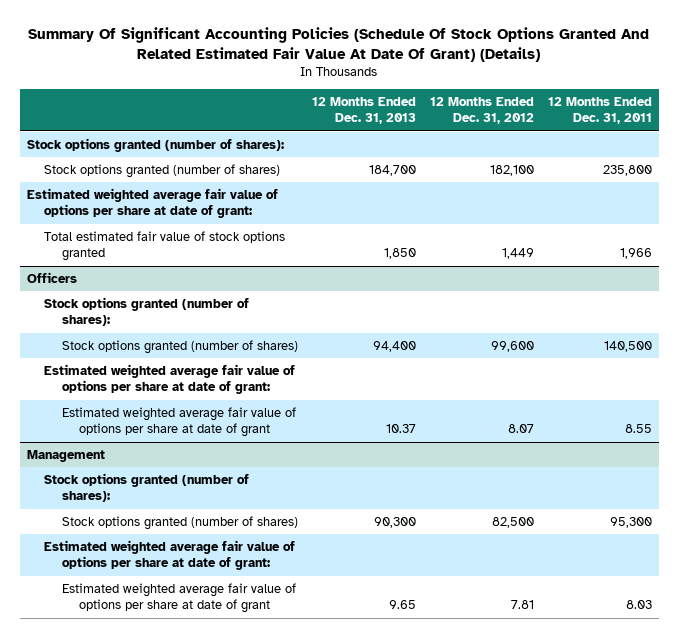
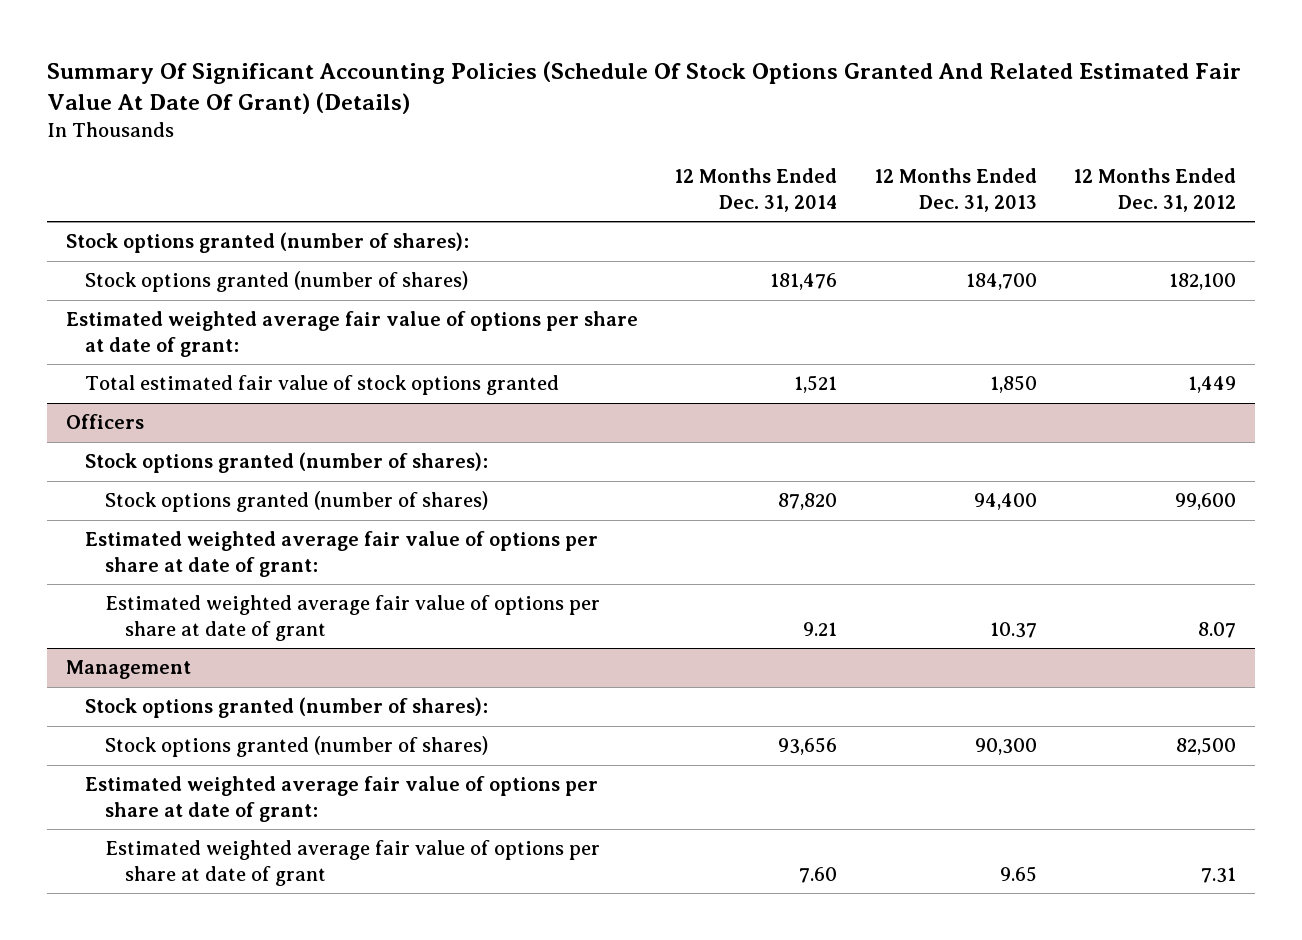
- | 12 Months Ended Dec. 31, 2013 | 12 Months Ended Dec. 31, 2012 | 12 Months Ended Dec. 31, 2011
+ | 12 Months Ended Dec. 31, 2014 | 12 Months Ended Dec. 31, 2013 | 12 Months Ended Dec. 31, 2012
@ Management
- Estimated weighted average fair value of options per share at date of grant | 9.65 | 7.81 | 8.03
+ Estimated weighted average fair value of options per share at date of grant | 7.60 | 9.65 | 7.31

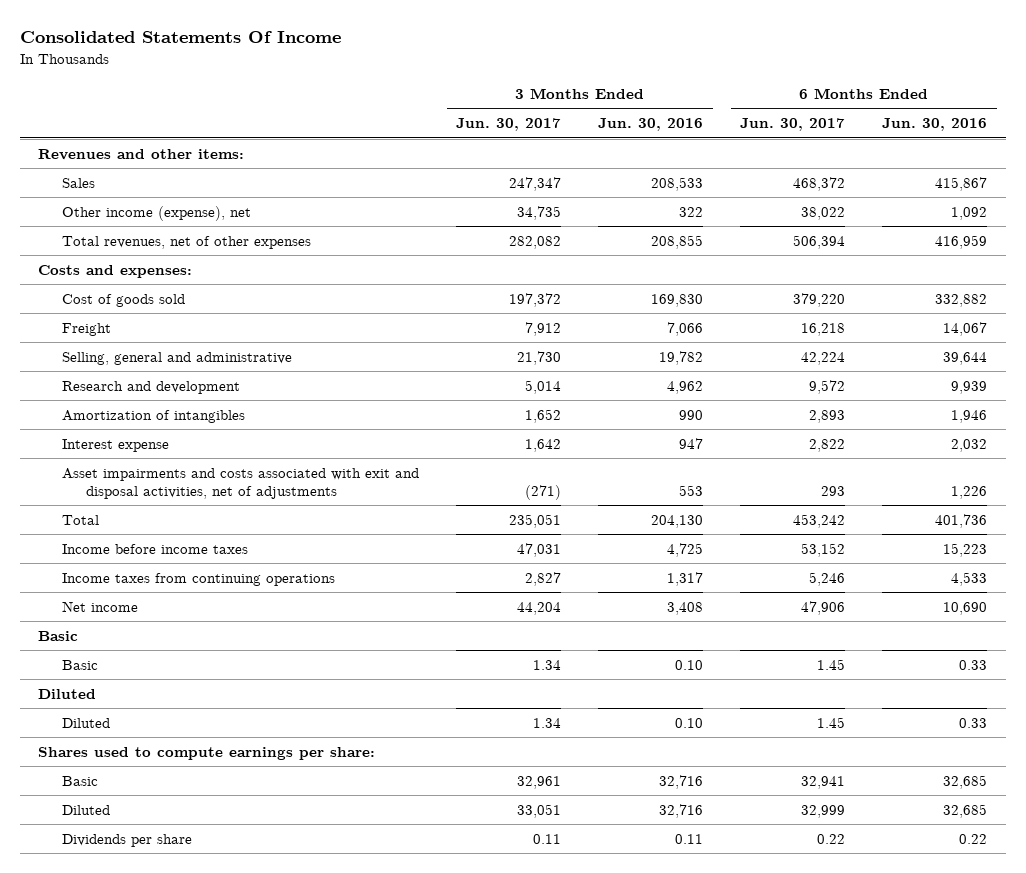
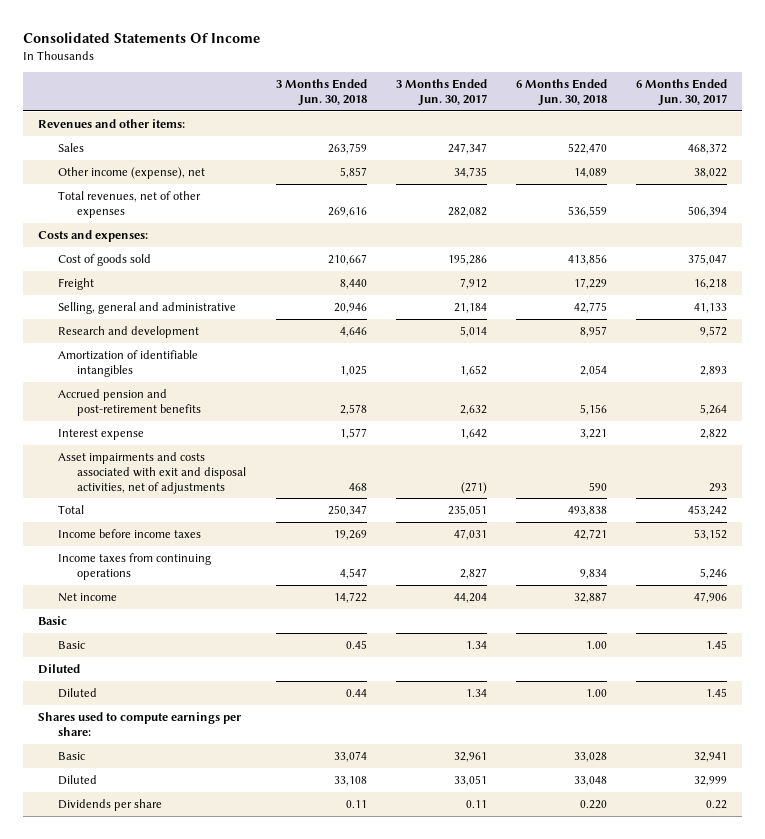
- | 3 Months Ended Jun. 30, 2017 | 3 Months Ended Jun. 30, 2016 | 6 Months Ended Jun. 30, 2017 | 6 Months Ended Jun. 30, 2016
+ | 3 Months Ended Jun. 30, 2018 | 3 Months Ended Jun. 30, 2017 | 6 Months Ended Jun. 30, 2018 | 6 Months Ended Jun. 30, 2017
- Cost of goods sold | 197,372 | 169,830 | 379,220 | 332,882
+ Cost of goods sold | 210,667 | 195,286 | 413,856 | 375,047
- Selling, general and administrative | 21,730 | 19,782 | 42,224 | 39,644
+ Selling, general and administrative | 20,946 | 21,184 | 42,775 | 41,133
- Amortization of intangibles | 1,652 | 990 | 2,893 | 1,946
+ Amortization of identifiable intangibles | 1,025 | 1,652 | 2,054 | 2,893
+ Accrued pension and post-retirement benefits | 2,578 | 2,632 | 5,156 | 5,264

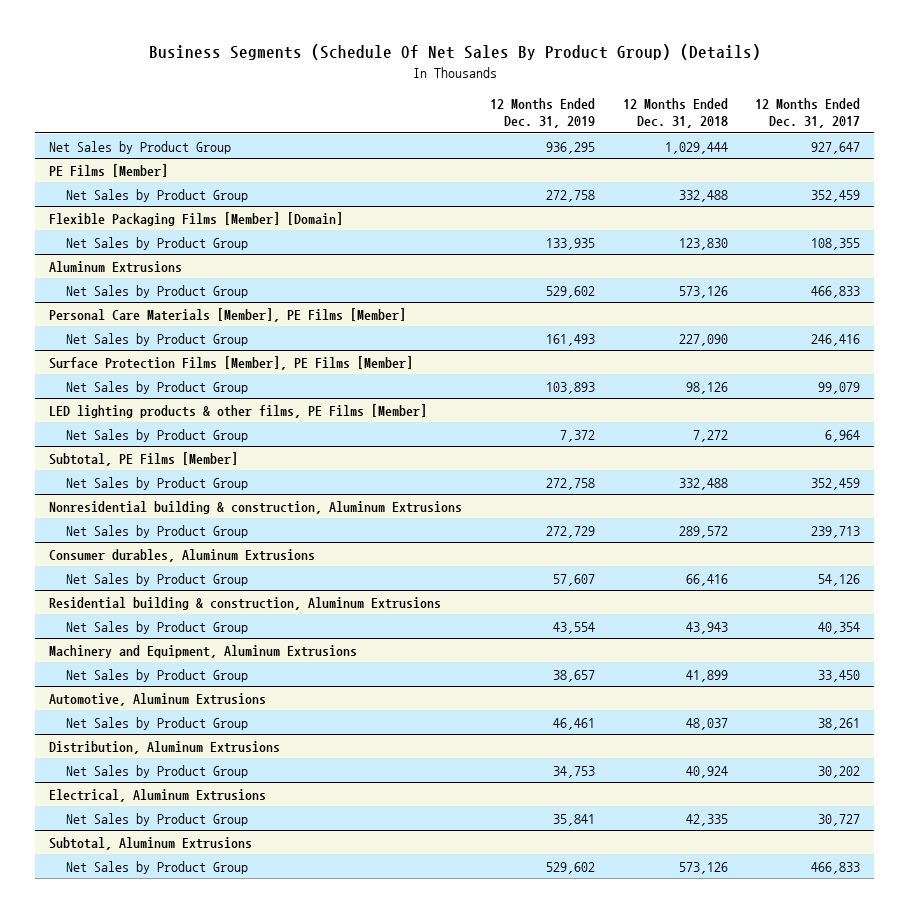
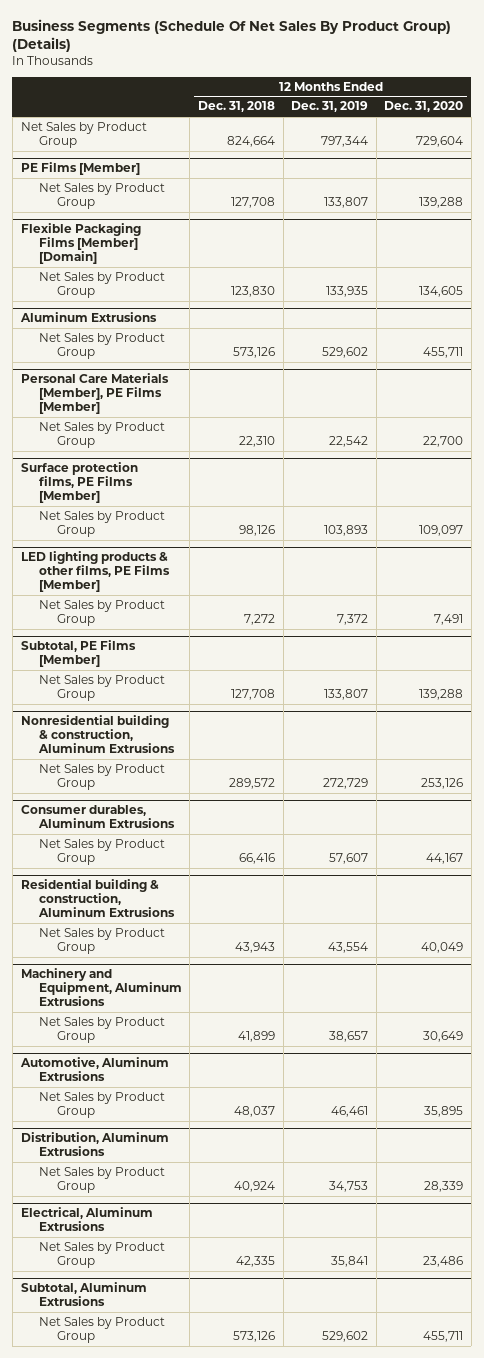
- | 12 Months Ended Dec. 31, 2019 | 12 Months Ended Dec. 31, 2018 | 12 Months Ended Dec. 31, 2017
+ | 12 Months Ended Dec. 31, 2018 | 12 Months Ended Dec. 31, 2019 | 12 Months Ended Dec. 31, 2020
- Net Sales by Product Group | 936,295 | 1,029,444 | 927,647
+ Net Sales by Product Group | 824,664 | 797,344 | 729,604
@ PE Films [Member]
- Net Sales by Product Group | 272,758 | 332,488 | 352,459
+ Net Sales by Product Group | 127,708 | 133,807 | 139,288
@ Personal Care Materials [Member], PE Films [Member]
- Net Sales by Product Group | 161,493 | 227,090 | 246,416
- Surface Protection Films [Member], PE Films [Member]
@ Personal Care Materials [Member], PE Films [Member]
+ Net Sales by Product Group | 22,310 | 22,542 | 22,700
+ Surface protection films, PE Films [Member]
@ Subtotal, PE Films [Member]
- Net Sales by Product Group | 272,758 | 332,488 | 352,459
+ Net Sales by Product Group | 127,708 | 133,807 | 139,288

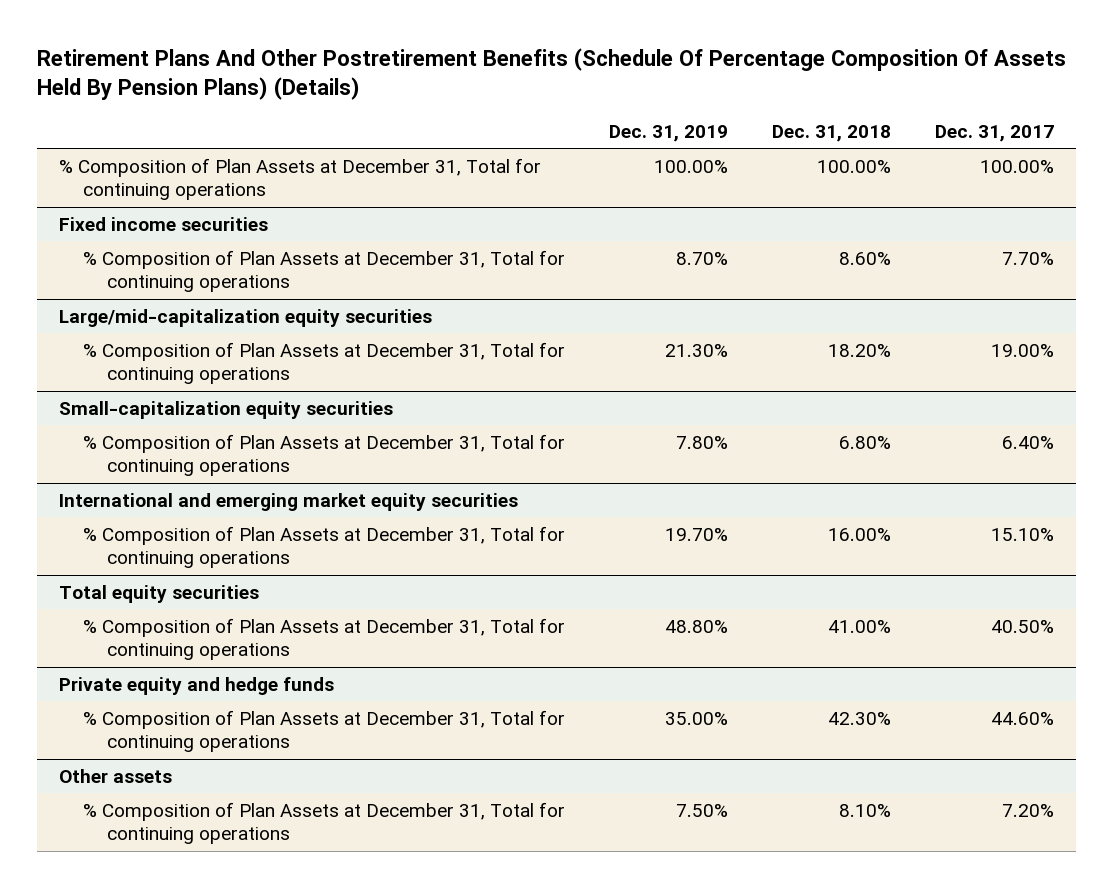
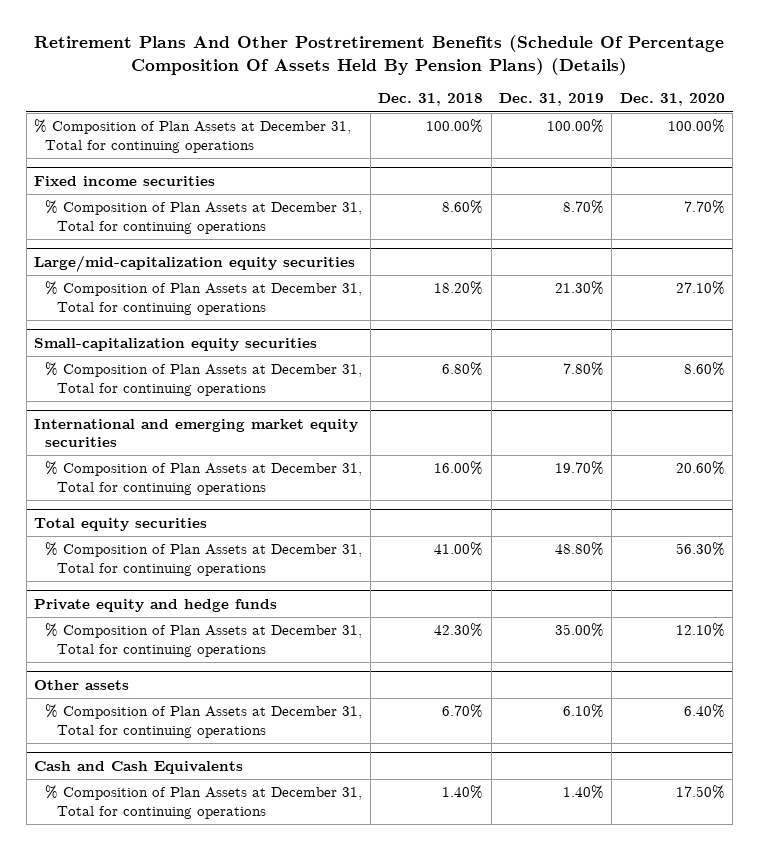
- | Dec. 31, 2019 | Dec. 31, 2018 | Dec. 31, 2017
+ | Dec. 31, 2018 | Dec. 31, 2019 | Dec. 31, 2020
@ Other assets
- % Composition of Plan Assets at December 31, Total for continuing operations | 7.50% | 8.10% | 7.20%
+ % Composition of Plan Assets at December 31, Total for continuing operations | 6.70% | 6.10% | 6.40%
+ Cash and Cash Equivalents
+ % Composition of Plan Assets at December 31, Total for continuing operations | 1.40% | 1.40% | 17.50%

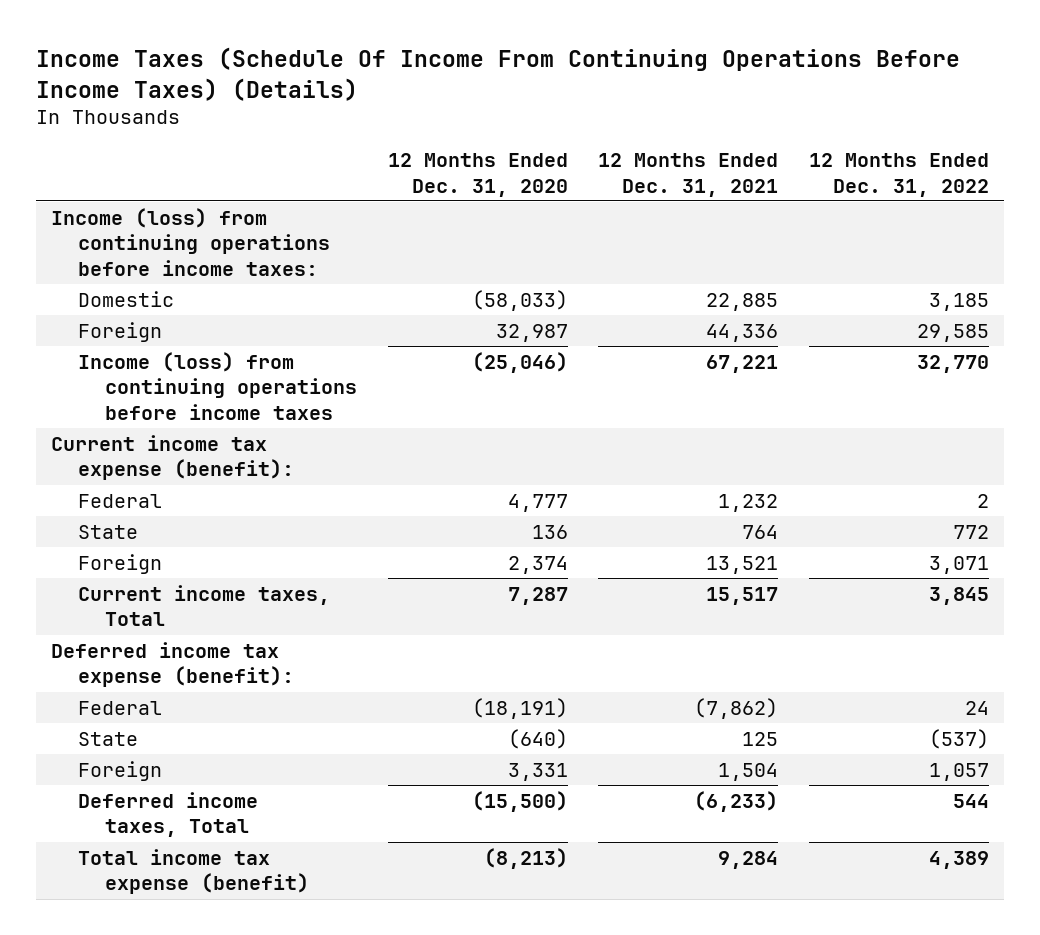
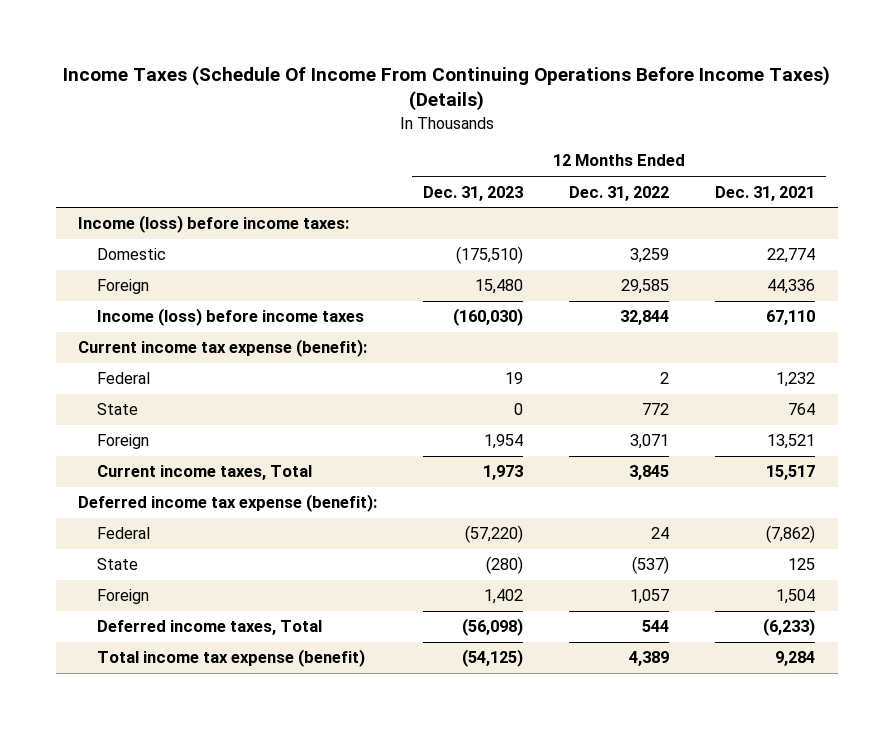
- | 12 Months Ended Dec. 31, 2020 | 12 Months Ended Dec. 31, 2021 | 12 Months Ended Dec. 31, 2022
+ | 12 Months Ended Dec. 31, 2023 | 12 Months Ended Dec. 31, 2022 | 12 Months Ended Dec. 31, 2021
- Income (loss) from continuing operations before income taxes:
- Domestic | (58,033) | 22,885 | 3,185
+ Income (loss) before income taxes:
+ Domestic | (175,510) | 3,259 | 22,774
- Income (loss) from continuing operations before income taxes | (25,046) | 67,221 | 32,770
+ Income (loss) before income taxes | (160,030) | 32,844 | 67,110

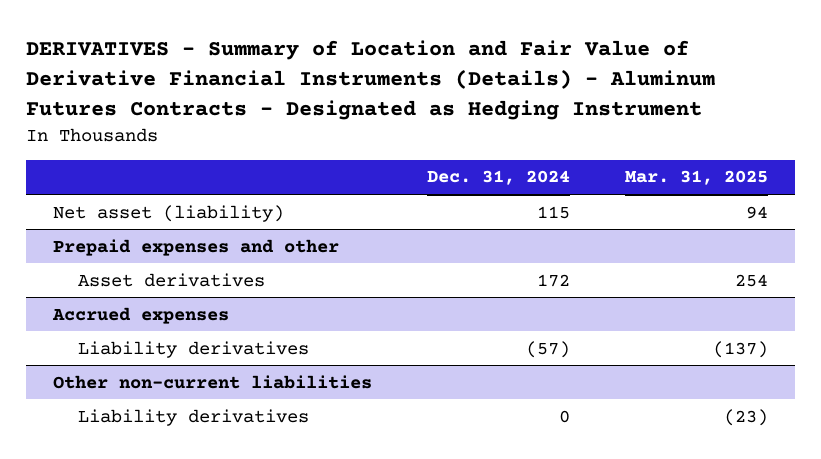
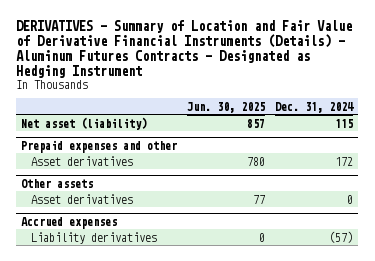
- | Dec. 31, 2024 | Mar. 31, 2025
+ | Jun. 30, 2025 | Dec. 31, 2024
+ Other assets
+ Asset derivatives | 77 | 0
- Other non-current liabilities
- Liability derivatives | 0 | (23)

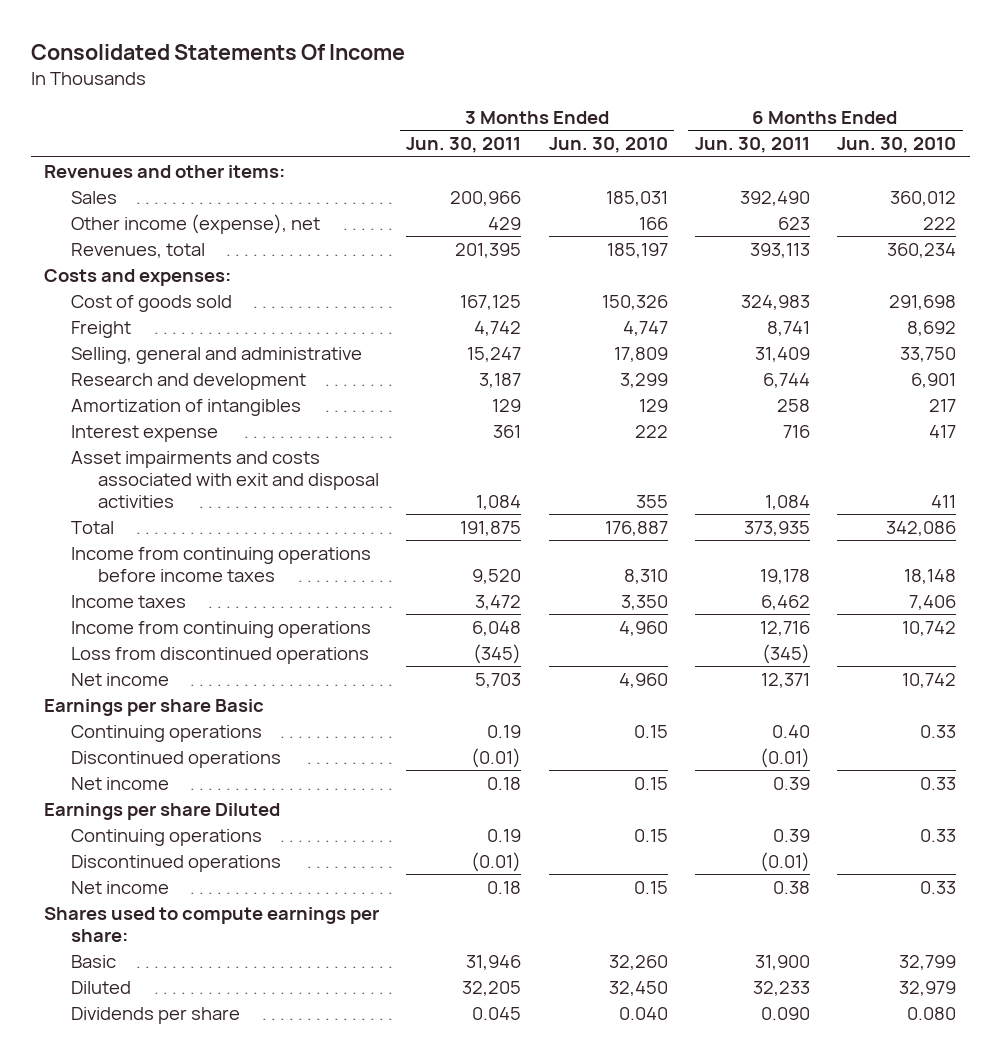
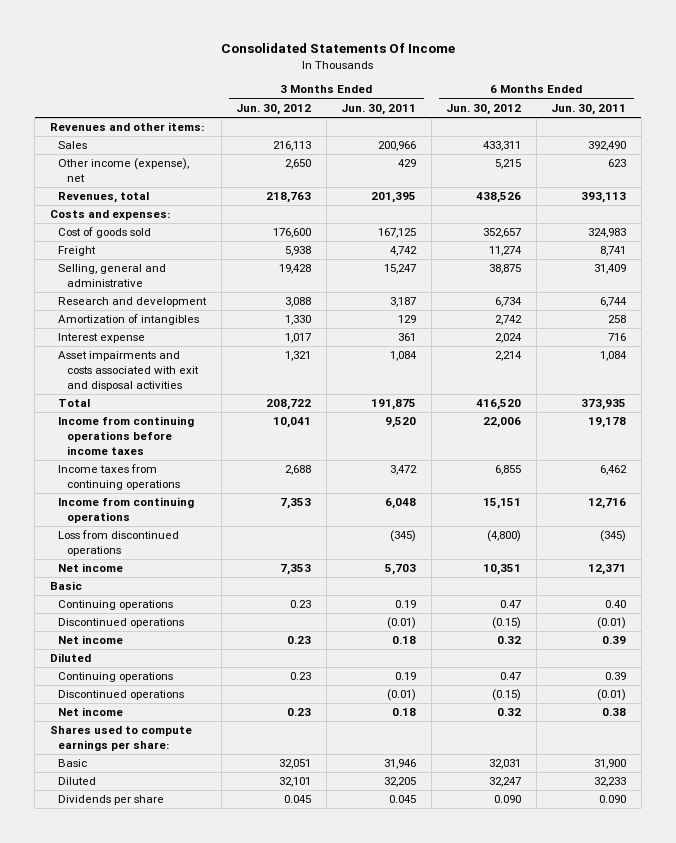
- | 3 Months Ended Jun. 30, 2011 | 3 Months Ended Jun. 30, 2010 | 6 Months Ended Jun. 30, 2011 | 6 Months Ended Jun. 30, 2010
+ | 3 Months Ended Jun. 30, 2012 | 3 Months Ended Jun. 30, 2011 | 6 Months Ended Jun. 30, 2012 | 6 Months Ended Jun. 30, 2011
- Income taxes | 3,472 | 3,350 | 6,462 | 7,406
+ Income taxes from continuing operations | 2,688 | 3,472 | 6,855 | 6,462
- Earnings per share Basic
+ Basic
- Earnings per share Diluted
+ Diluted

